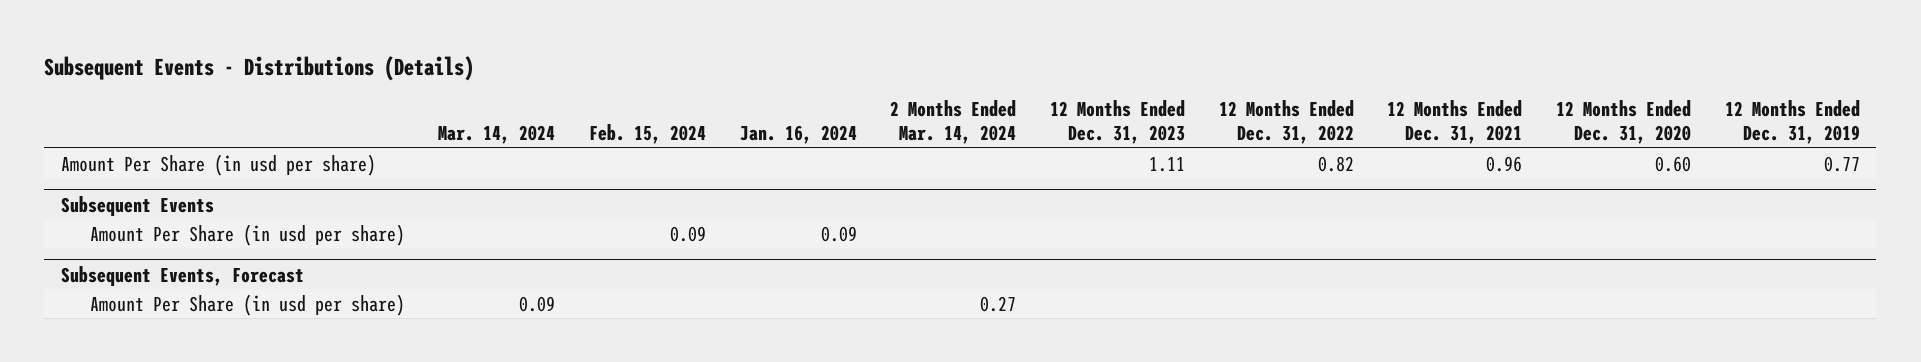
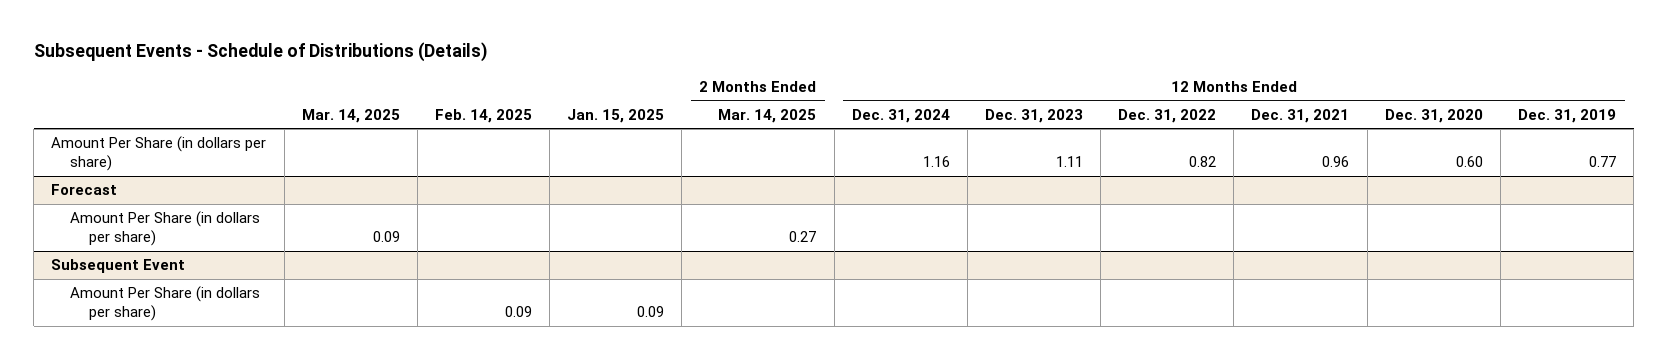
- Subsequent Events - Distributions (Details)
+ Subsequent Events - Schedule of Distributions (Details)
- | Mar. 14, 2024 | Feb. 15, 2024 | Jan. 16, 2024 | 2 Months Ended Mar. 14, 2024 | 12 Months Ended Dec. 31, 2023 | 12 Months Ended Dec. 31, 2022 | 12 Months Ended Dec. 31, 2021 | 12 Months Ended Dec. 31, 2020 | 12 Months Ended Dec. 31, 2019
+ | Mar. 14, 2025 | Feb. 14, 2025 | Jan. 15, 2025 | 2 Months Ended Mar. 14, 2025 | 12 Months Ended Dec. 31, 2024 | 12 Months Ended Dec. 31, 2023 | 12 Months Ended Dec. 31, 2022 | 12 Months Ended Dec. 31, 2021 | 12 Months Ended Dec. 31, 2020 | 12 Months Ended Dec. 31, 2019
- Amount Per Share (in usd per share) | | | | | 1.11 | 0.82 | 0.96 | 0.60 | 0.77
- Subsequent Events
- Amount Per Share (in usd per share) | | 0.09 | 0.09 | | | | | |
- Subsequent Events, Forecast
- Amount Per Share (in usd per share) | 0.09 | | | 0.27 | | | | |
+ Amount Per Share (in dollars per share) | | | | | 1.16 | 1.11 | 0.82 | 0.96 | 0.60 | 0.77
+ Forecast
+ Amount Per Share (in dollars per share) | 0.09 | | | 0.27 | | | | | |
+ Subsequent Event
+ Amount Per Share (in dollars per share) | | 0.09 | 0.09 | | | | | | |

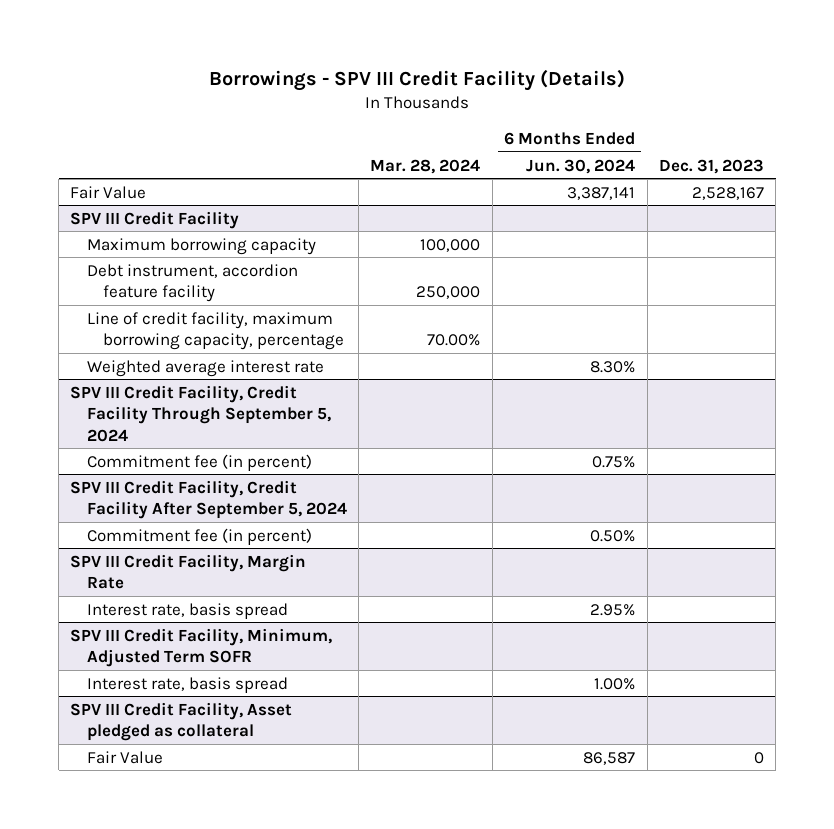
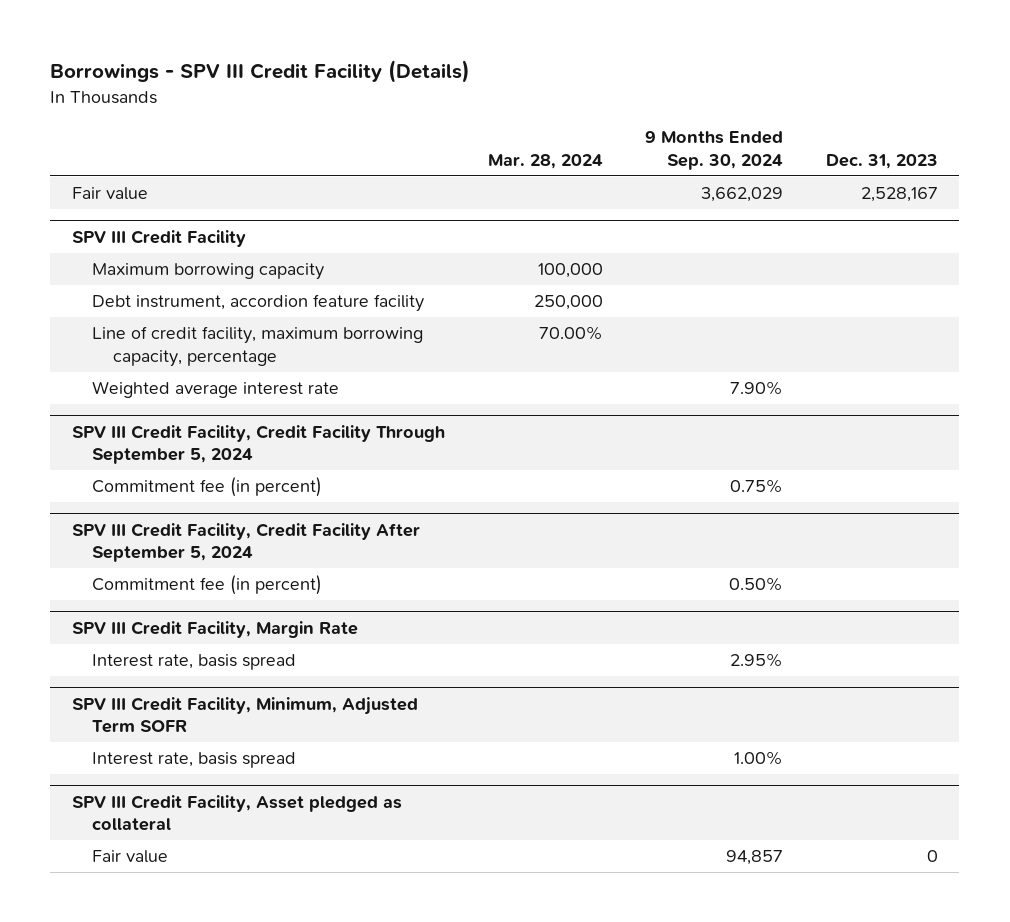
- | Mar. 28, 2024 | 6 Months Ended Jun. 30, 2024 | Dec. 31, 2023
+ | Mar. 28, 2024 | 9 Months Ended Sep. 30, 2024 | Dec. 31, 2023
- Fair Value | | 3,387,141 | 2,528,167
+ Fair value | | 3,662,029 | 2,528,167
@ SPV III Credit Facility, Asset pledged as collateral
- Fair Value | | 86,587 | 0
+ Fair value | | 94,857 | 0

